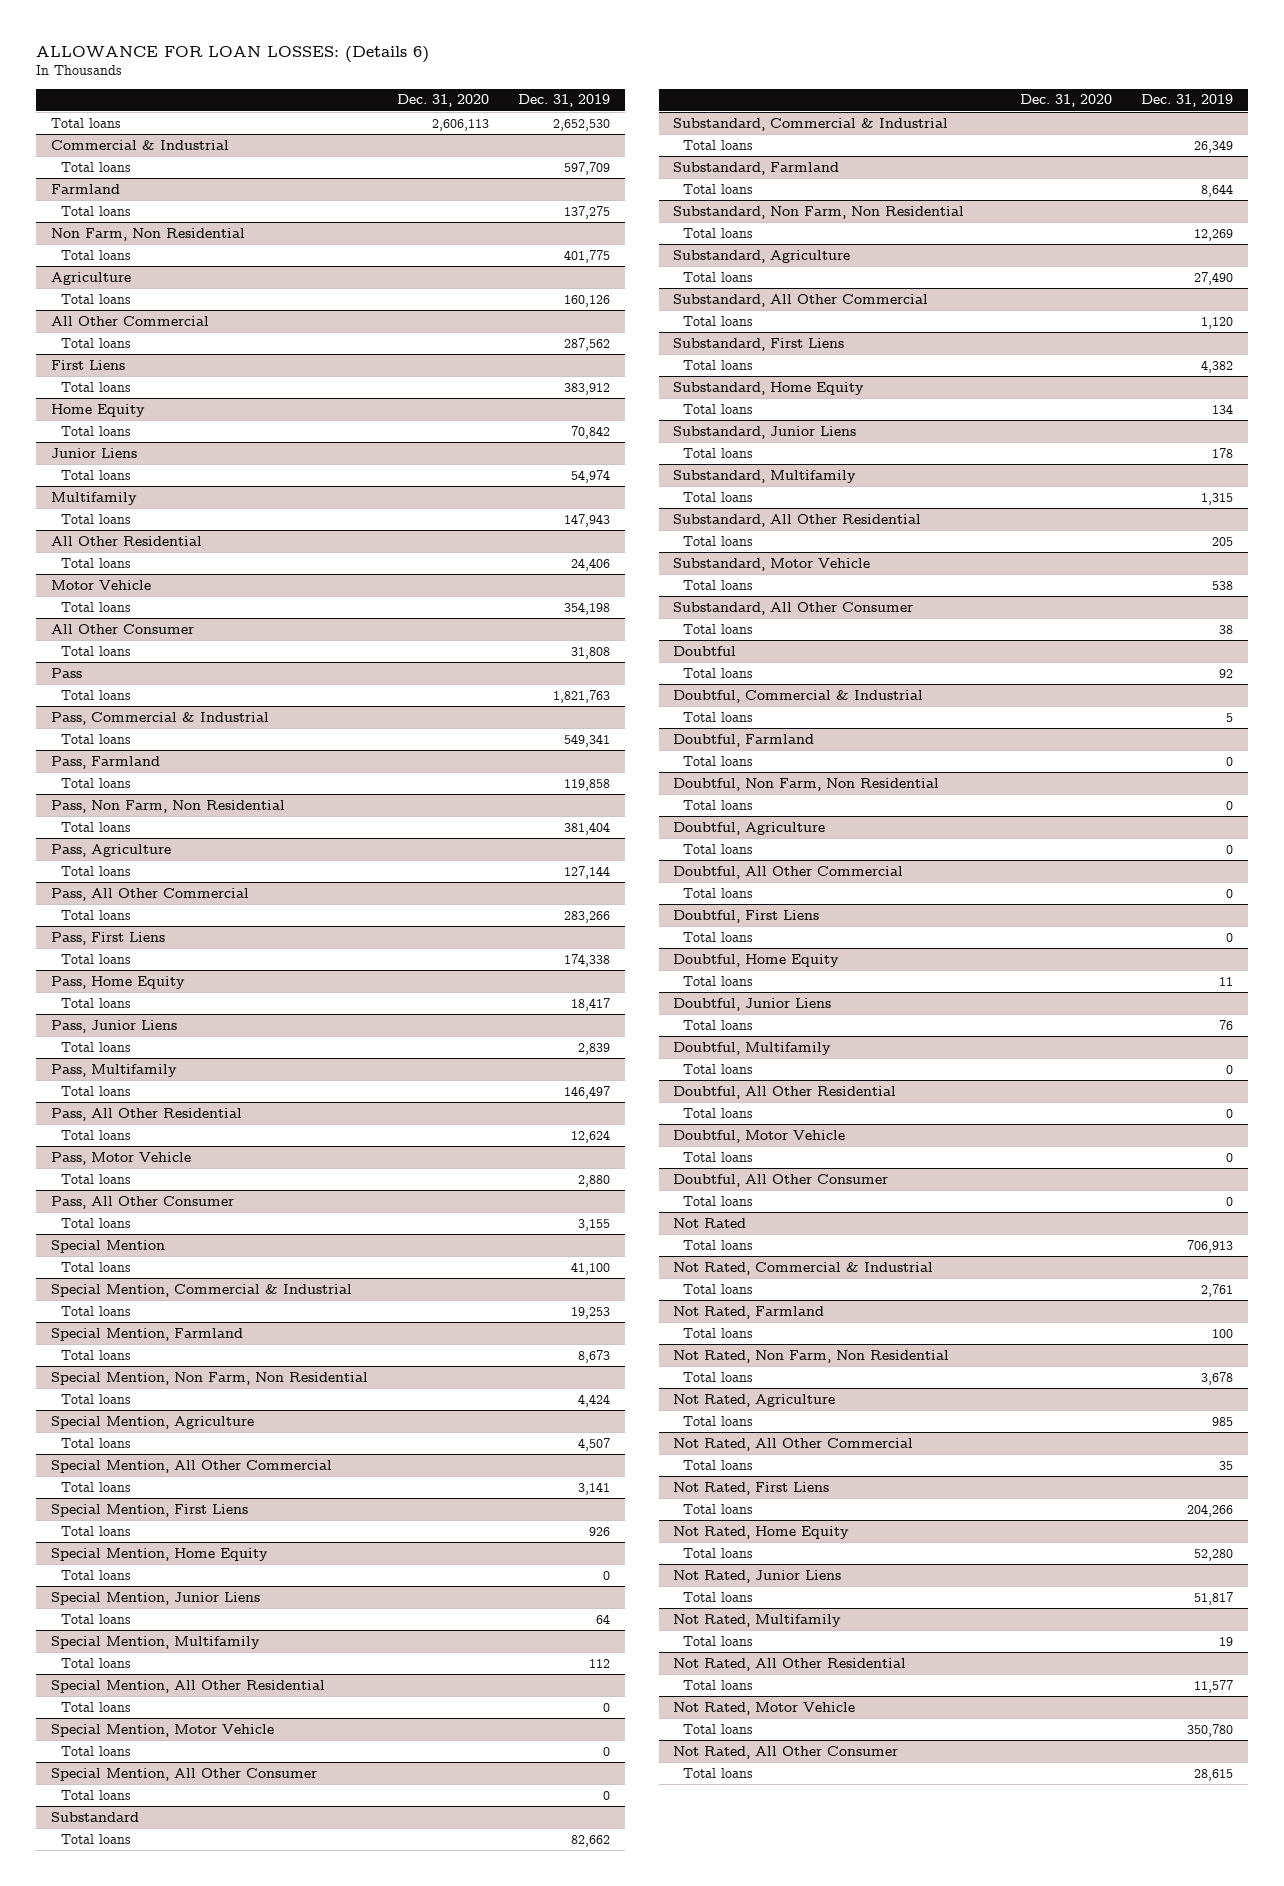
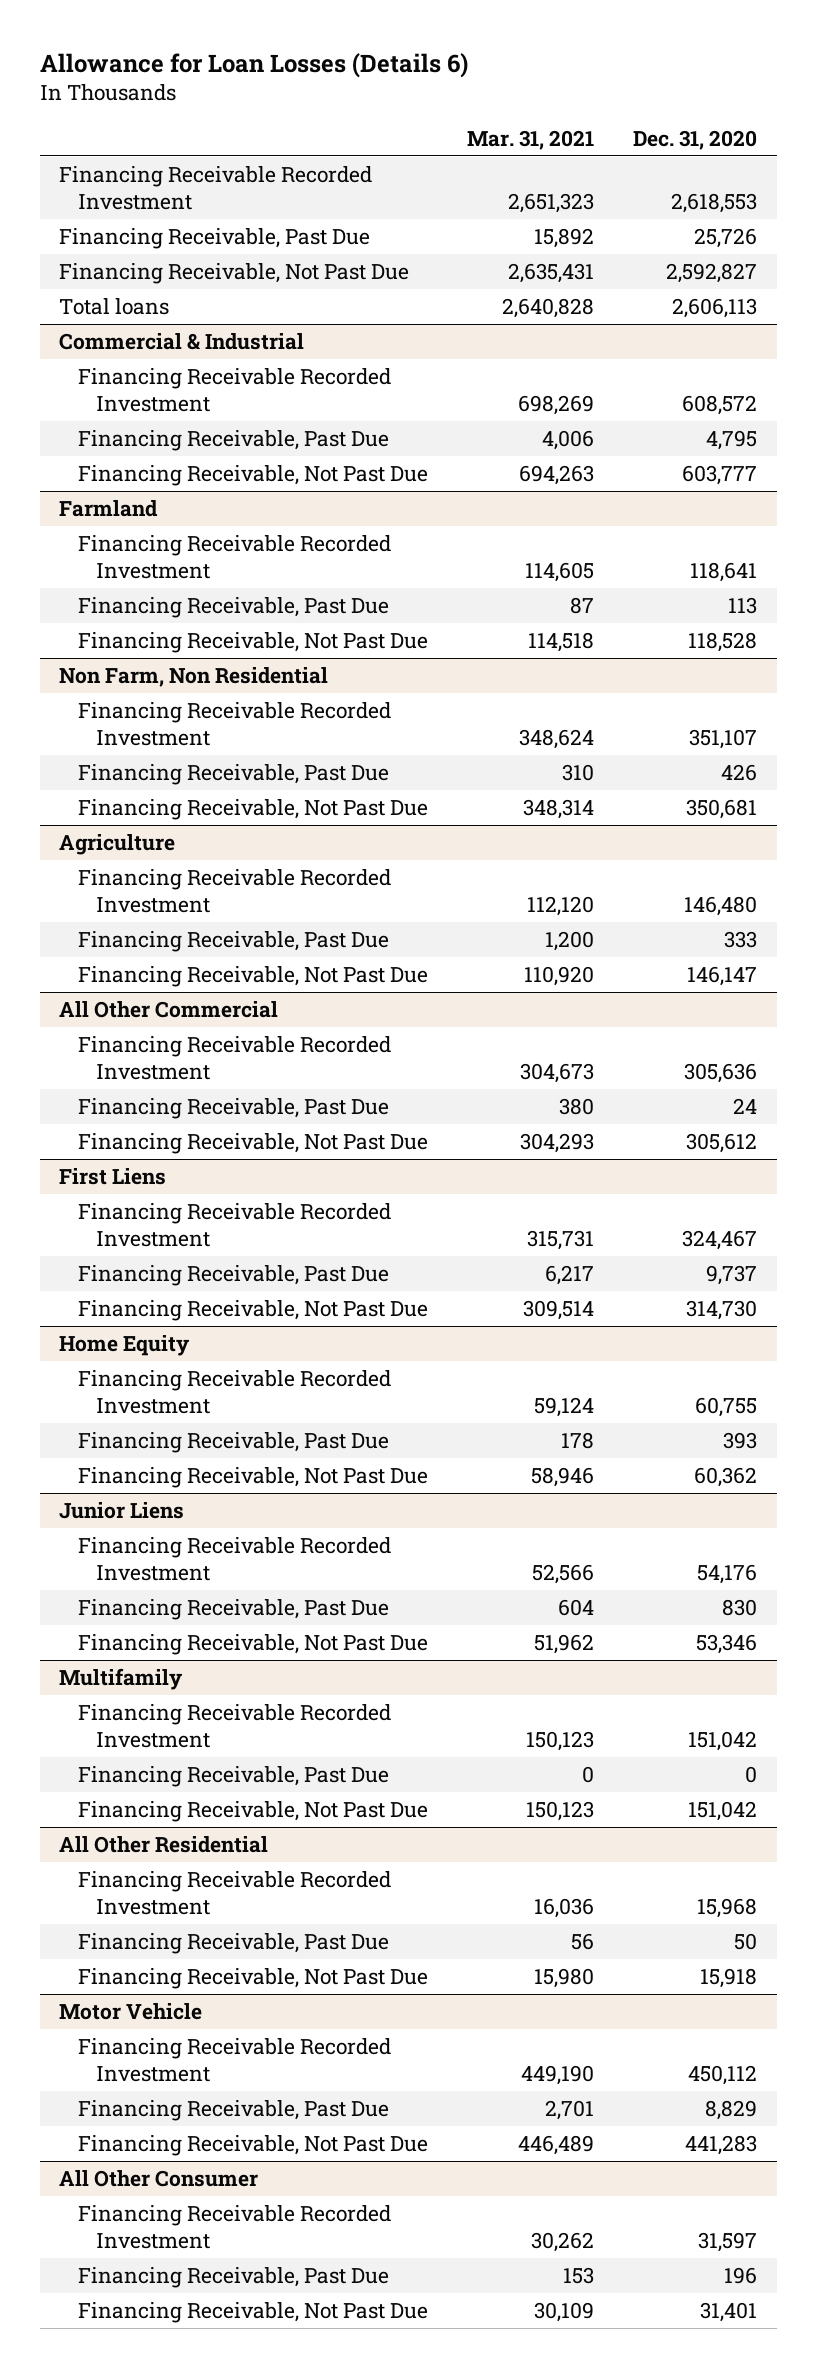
- ALLOWANCE FOR LOAN LOSSES: (Details 6)
+ Allowance for Loan Losses (Details 6)
- | Dec. 31, 2020 | Dec. 31, 2019
+ | Mar. 31, 2021 | Dec. 31, 2020
+ Financing Receivable Recorded Investment | 2,651,323 | 2,618,553
+ Financing Receivable, Past Due | 15,892 | 25,726
+ Financing Receivable, Not Past Due | 2,635,431 | 2,592,827
@ Commercial & Industrial
- Total loans | | 597,709
+ Financing Receivable Recorded Investment | 698,269 | 608,572
+ Financing Receivable, Past Due | 4,006 | 4,795
+ Financing Receivable, Not Past Due | 694,263 | 603,777
@ Farmland
- Total loans | | 137,275
+ Financing Receivable Recorded Investment | 114,605 | 118,641
+ Financing Receivable, Past Due | 87 | 113
+ Financing Receivable, Not Past Due | 114,518 | 118,528
@ Non Farm, Non Residential
- Total loans | | 401,775
+ Financing Receivable Recorded Investment | 348,624 | 351,107
+ Financing Receivable, Past Due | 310 | 426
+ Financing Receivable, Not Past Due | 348,314 | 350,681
@ Agriculture
- Total loans | | 160,126
+ Financing Receivable Recorded Investment | 112,120 | 146,480
+ Financing Receivable, Past Due | 1,200 | 333
+ Financing Receivable, Not Past Due | 110,920 | 146,147
@ All Other Commercial
- Total loans | | 287,562
+ Financing Receivable Recorded Investment | 304,673 | 305,636
+ Financing Receivable, Past Due | 380 | 24
+ Financing Receivable, Not Past Due | 304,293 | 305,612
@ First Liens
- Total loans | | 383,912
+ Financing Receivable Recorded Investment | 315,731 | 324,467
+ Financing Receivable, Past Due | 6,217 | 9,737
+ Financing Receivable, Not Past Due | 309,514 | 314,730
@ Home Equity
- Total loans | | 70,842
+ Financing Receivable Recorded Investment | 59,124 | 60,755
+ Financing Receivable, Past Due | 178 | 393
+ Financing Receivable, Not Past Due | 58,946 | 60,362
@ Junior Liens
- Total loans | | 54,974
+ Financing Receivable Recorded Investment | 52,566 | 54,176
+ Financing Receivable, Past Due | 604 | 830
+ Financing Receivable, Not Past Due | 51,962 | 53,346
@ Multifamily
- Total loans | | 147,943
+ Financing Receivable Recorded Investment | 150,123 | 151,042
+ Financing Receivable, Past Due | 0 | 0
+ Financing Receivable, Not Past Due | 150,123 | 151,042
@ All Other Residential
- Total loans | | 24,406
+ Financing Receivable Recorded Investment | 16,036 | 15,968
+ Financing Receivable, Past Due | 56 | 50
+ Financing Receivable, Not Past Due | 15,980 | 15,918
@ Motor Vehicle
- Total loans | | 354,198
+ Financing Receivable Recorded Investment | 449,190 | 450,112
+ Financing Receivable, Past Due | 2,701 | 8,829
+ Financing Receivable, Not Past Due | 446,489 | 441,283
@ All Other Consumer
- Total loans | | 31,808
- Pass
- Total loans | | 1,821,763
- Pass, Commercial & Industrial
- Total loans | | 549,341
- Pass, Farmland
- Total loans | | 119,858
- Pass, Non Farm, Non Residential
- Total loans | | 381,404
- Pass, Agriculture
- Total loans | | 127,144
- Pass, All Other Commercial
- Total loans | | 283,266
- Pass, First Liens
- Total loans | | 174,338
- Pass, Home Equity
- Total loans | | 18,417
- Pass, Junior Liens
- Total loans | | 2,839
- Pass, Multifamily
- Total loans | | 146,497
- Pass, All Other Residential
- Total loans | | 12,624
- Pass, Motor Vehicle
- Total loans | | 2,880
- Pass, All Other Consumer
- Total loans | | 3,155
- Special Mention
- Total loans | | 41,100
- Special Mention, Commercial & Industrial
- Total loans | | 19,253
- Special Mention, Farmland
- Total loans | | 8,673
- Special Mention, Non Farm, Non Residential
- Total loans | | 4,424
- Special Mention, Agriculture
- Total loans | | 4,507
- Special Mention, All Other Commercial
- Total loans | | 3,141
- Special Mention, First Liens
- Total loans | | 926
- Special Mention, Home Equity
- Total loans | | 0
- Special Mention, Junior Liens
- Total loans | | 64
- Special Mention, Multifamily
- Total loans | | 112
- Special Mention, All Other Residential
- Total loans | | 0
- Special Mention, Motor Vehicle
- Total loans | | 0
- Special Mention, All Other Consumer
- Total loans | | 0
- Substandard
- Total loans | | 82,662
- Substandard, Commercial & Industrial
- Total loans | | 26,349
- Substandard, Farmland
- Total loans | | 8,644
- Substandard, Non Farm, Non Residential
- Total loans | | 12,269
- Substandard, Agriculture
- Total loans | | 27,490
- Substandard, All Other Commercial
- Total loans | | 1,120
- Substandard, First Liens
- Total loans | | 4,382
- Substandard, Home Equity
- Total loans | | 134
- Substandard, Junior Liens
- Total loans | | 178
- Substandard, Multifamily
- Total loans | | 1,315
- Substandard, All Other Residential
- Total loans | | 205
- Substandard, Motor Vehicle
- Total loans | | 538
- Substandard, All Other Consumer
- Total loans | | 38
- Doubtful
- Total loans | | 92
- Doubtful, Commercial & Industrial
- Total loans | | 5
- Doubtful, Farmland
- Total loans | | 0
- Doubtful, Non Farm, Non Residential
- Total loans | | 0
- Doubtful, Agriculture
- Total loans | | 0
- Doubtful, All Other Commercial
- Total loans | | 0
- Doubtful, First Liens
- Total loans | | 0
- Doubtful, Home Equity
- Total loans | | 11
- Doubtful, Junior Liens
- Total loans | | 76
- Doubtful, Multifamily
- Total loans | | 0
- Doubtful, All Other Residential
- Total loans | | 0
- Doubtful, Motor Vehicle
- Total loans | | 0
- Doubtful, All Other Consumer
- Total loans | | 0
- Not Rated
- Total loans | | 706,913
- Not Rated, Commercial & Industrial
- Total loans | | 2,761
- Not Rated, Farmland
- Total loans | | 100
- Not Rated, Non Farm, Non Residential
- Total loans | | 3,678
- Not Rated, Agriculture
- Total loans | | 985
- Not Rated, All Other Commercial
- Total loans | | 35
- Not Rated, First Liens
- Total loans | | 204,266
- Not Rated, Home Equity
- Total loans | | 52,280
- Not Rated, Junior Liens
- Total loans | | 51,817
- Not Rated, Multifamily
- Total loans | | 19
- Not Rated, All Other Residential
- Total loans | | 11,577
- Not Rated, Motor Vehicle
- Total loans | | 350,780
- Not Rated, All Other Consumer
- Total loans | | 28,615
@ All Other Consumer
+ Financing Receivable Recorded Investment | 30,262 | 31,597
+ Financing Receivable, Past Due | 153 | 196
+ Financing Receivable, Not Past Due | 30,109 | 31,401

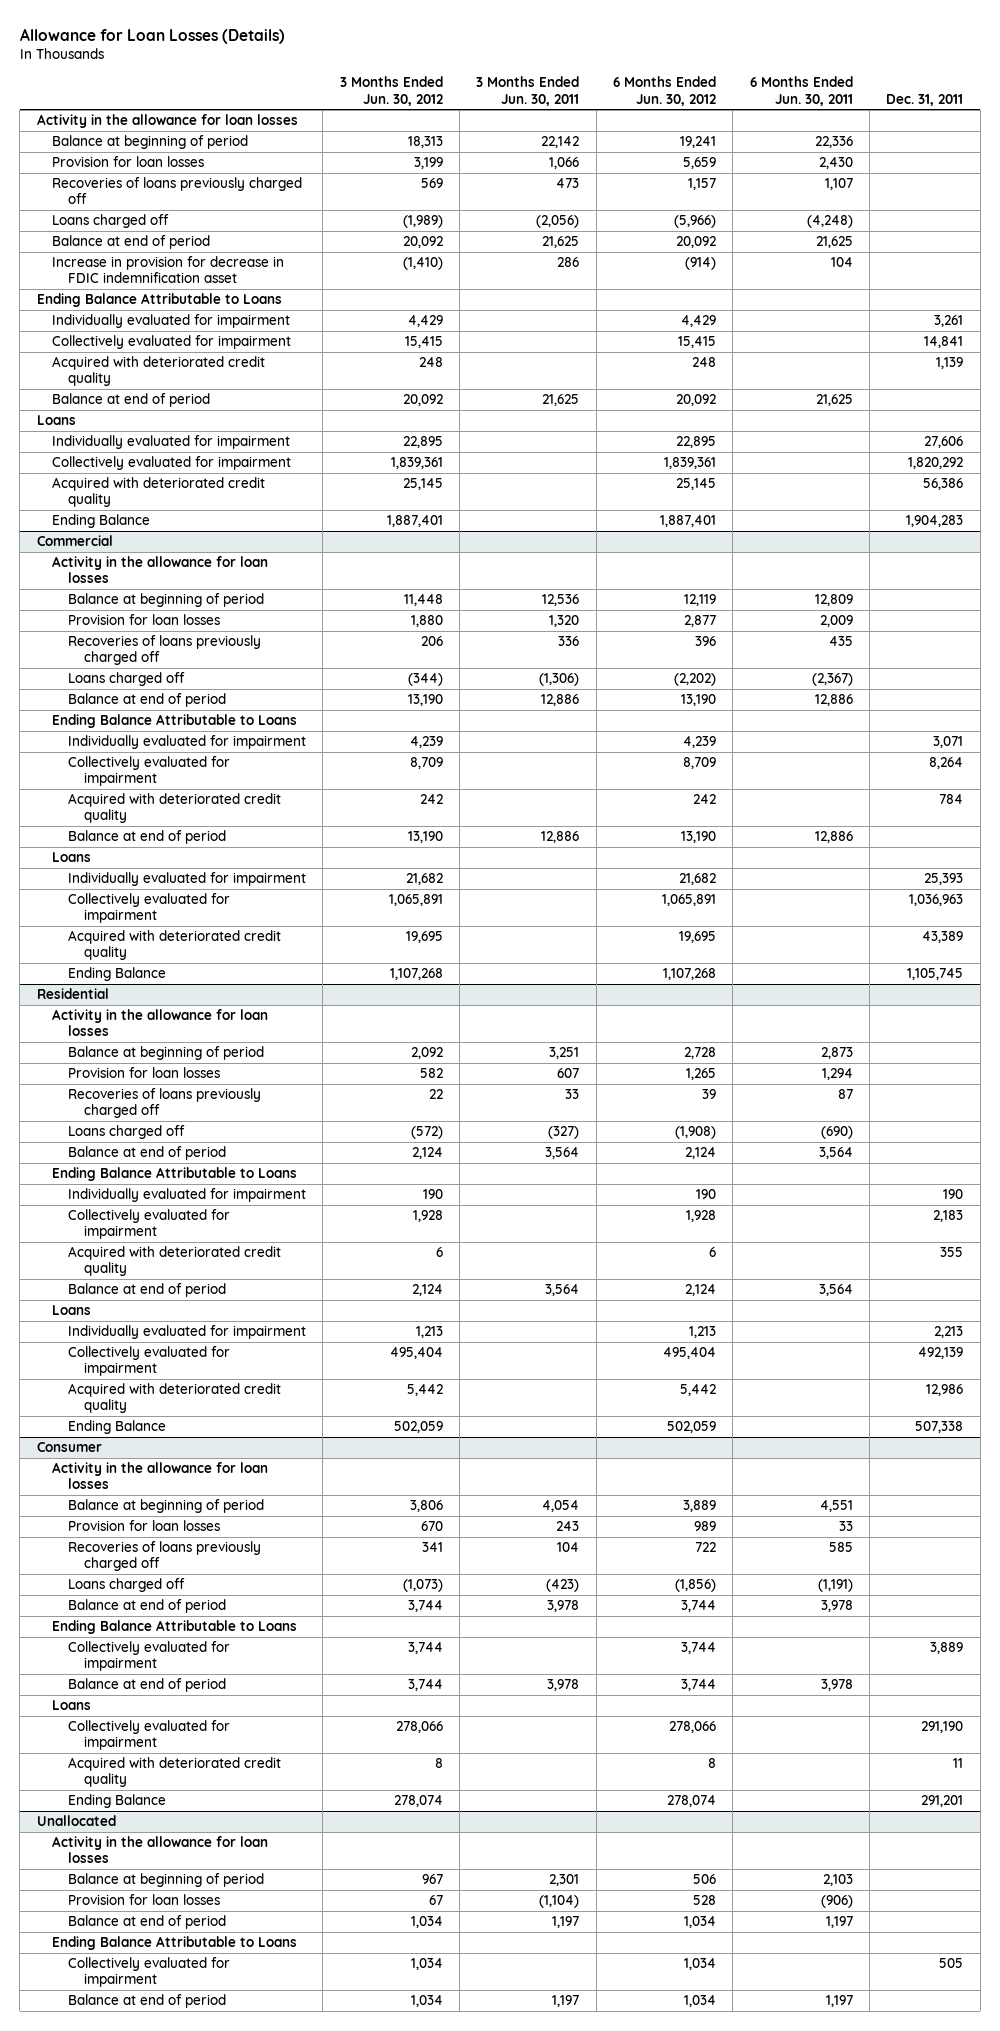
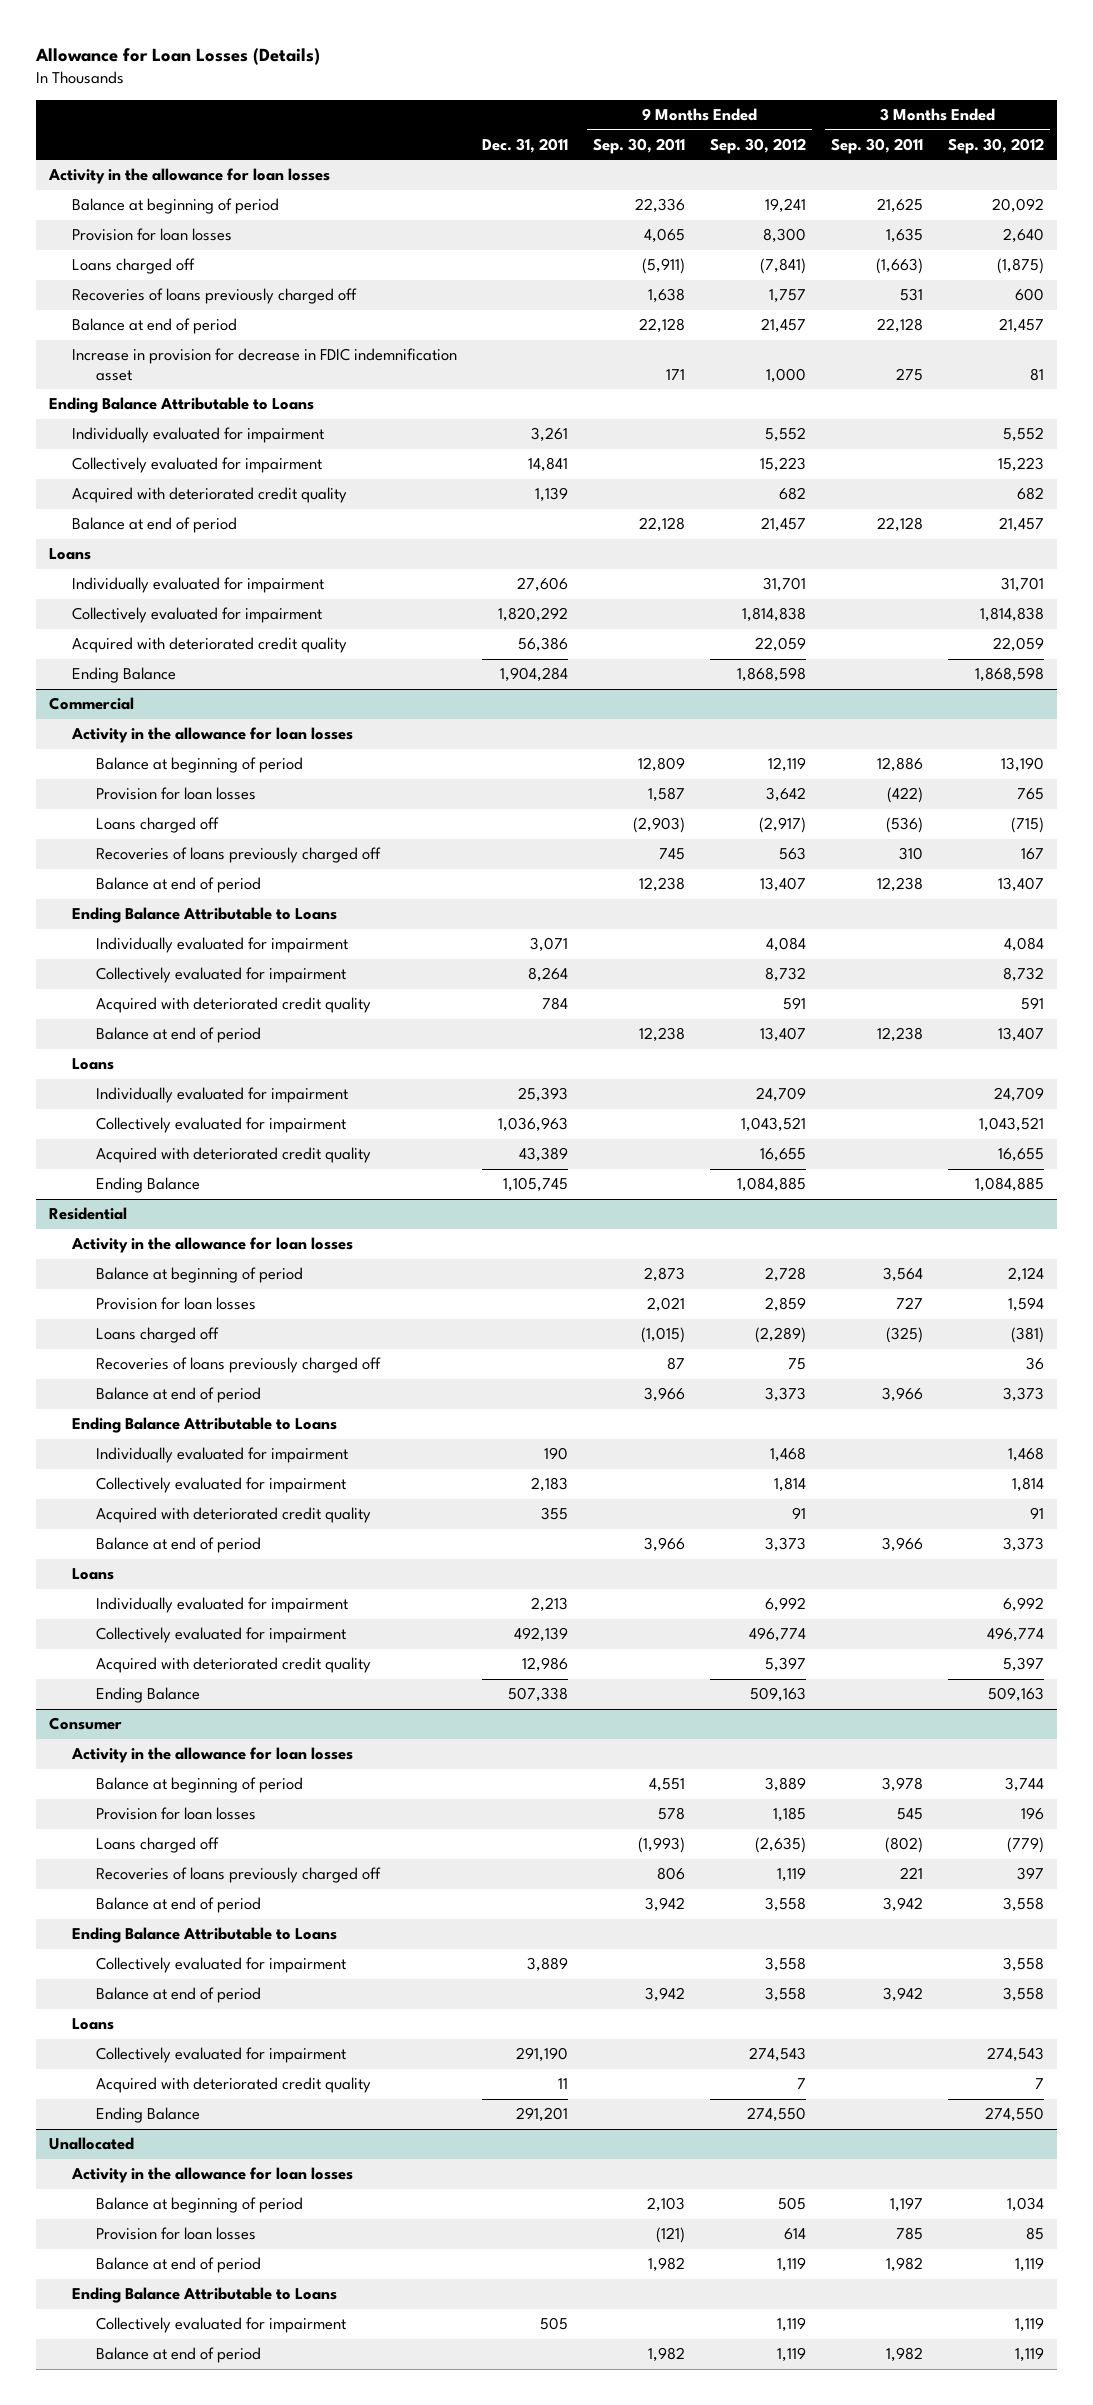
- | 3 Months Ended Jun. 30, 2012 | 3 Months Ended Jun. 30, 2011 | 6 Months Ended Jun. 30, 2012 | 6 Months Ended Jun. 30, 2011 | Dec. 31, 2011
+ | Dec. 31, 2011 | 9 Months Ended Sep. 30, 2011 | 9 Months Ended Sep. 30, 2012 | 3 Months Ended Sep. 30, 2011 | 3 Months Ended Sep. 30, 2012
moved down: Recoveries of loans previously charged off | | 1,638 | 1,757 | 531 | 600
- Ending Balance | 1,887,401 | | 1,887,401 | | 1,904,283
+ Ending Balance | 1,904,284 | | 1,868,598 | | 1,868,598
@ Commercial
moved down: Recoveries of loans previously charged off | | 745 | 563 | 310 | 167
@ Residential
moved down: Recoveries of loans previously charged off | | 87 | 75 | | 36
@ Consumer
moved down: Recoveries of loans previously charged off | | 806 | 1,119 | 221 | 397

